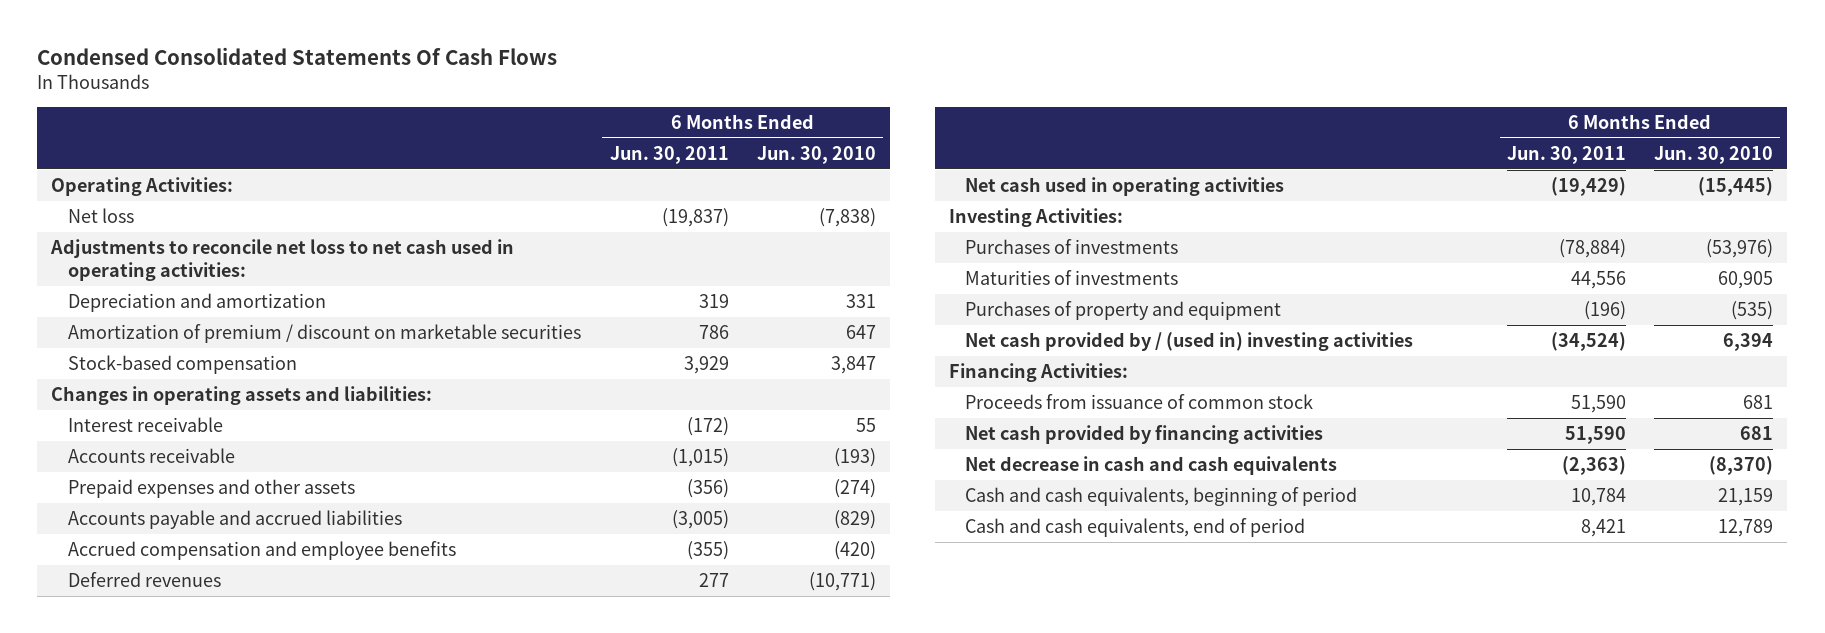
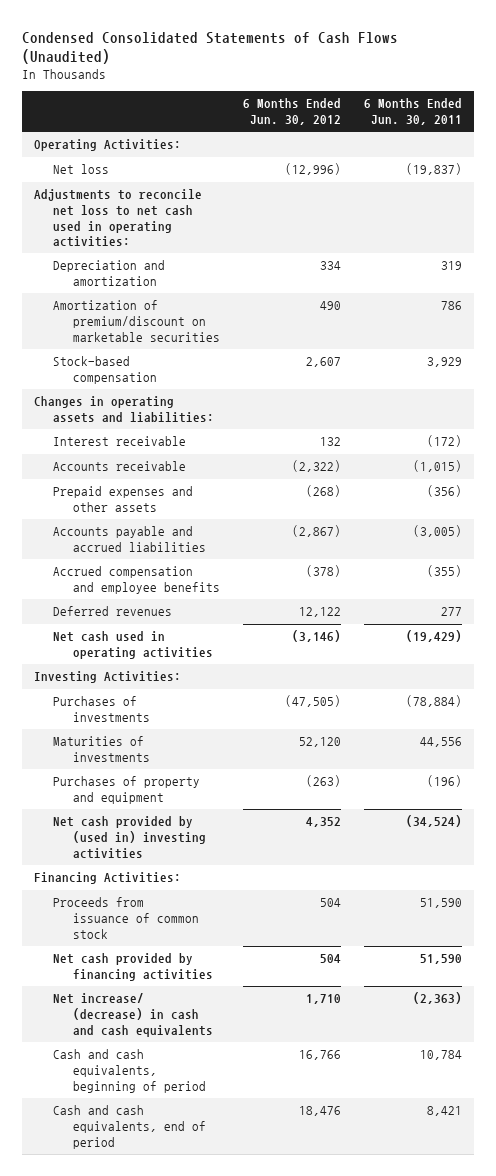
- Condensed Consolidated Statements Of Cash Flows
+ Condensed Consolidated Statements of Cash Flows (Unaudited)
- | 6 Months Ended Jun. 30, 2011 | 6 Months Ended Jun. 30, 2010
+ | 6 Months Ended Jun. 30, 2012 | 6 Months Ended Jun. 30, 2011
- Amortization of premium / discount on marketable securities | 786 | 647
+ Amortization of premium/discount on marketable securities | 490 | 786
- Net cash provided by / (used in) investing activities | (34,524) | 6,394
+ Net cash provided by (used in) investing activities | 4,352 | (34,524)
- Net decrease in cash and cash equivalents | (2,363) | (8,370)
+ Net increase/ (decrease) in cash and cash equivalents | 1,710 | (2,363)

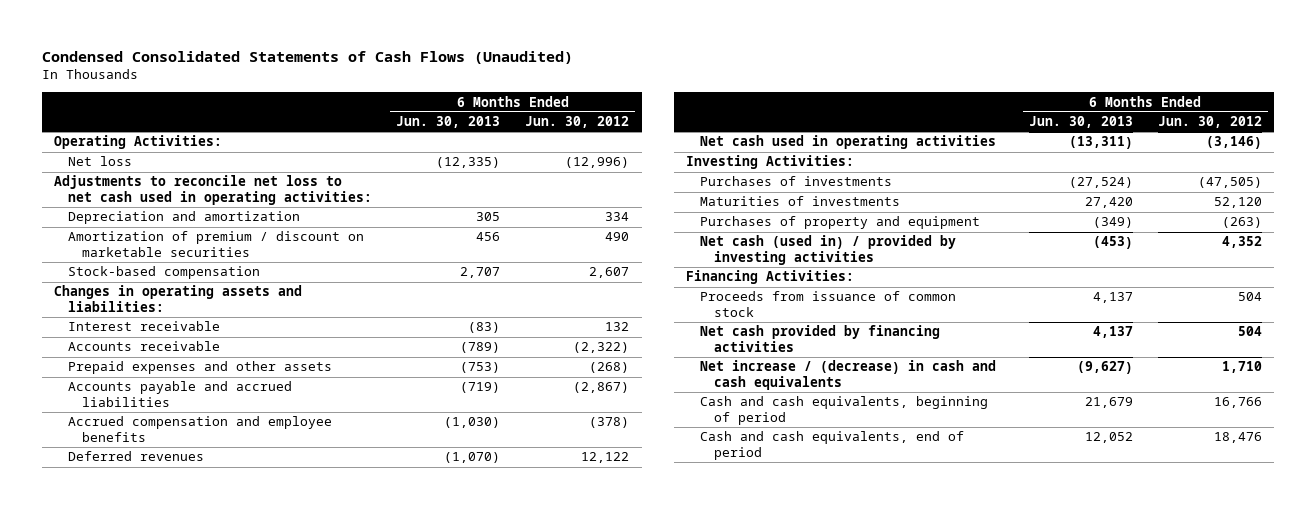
- | 6 Months Ended Jun. 30, 2012 | 6 Months Ended Jun. 30, 2011
+ | 6 Months Ended Jun. 30, 2013 | 6 Months Ended Jun. 30, 2012
- Amortization of premium/discount on marketable securities | 490 | 786
+ Amortization of premium / discount on marketable securities | 456 | 490
- Net cash provided by (used in) investing activities | 4,352 | (34,524)
+ Net cash (used in) / provided by investing activities | (453) | 4,352
- Net increase/ (decrease) in cash and cash equivalents | 1,710 | (2,363)
+ Net increase / (decrease) in cash and cash equivalents | (9,627) | 1,710

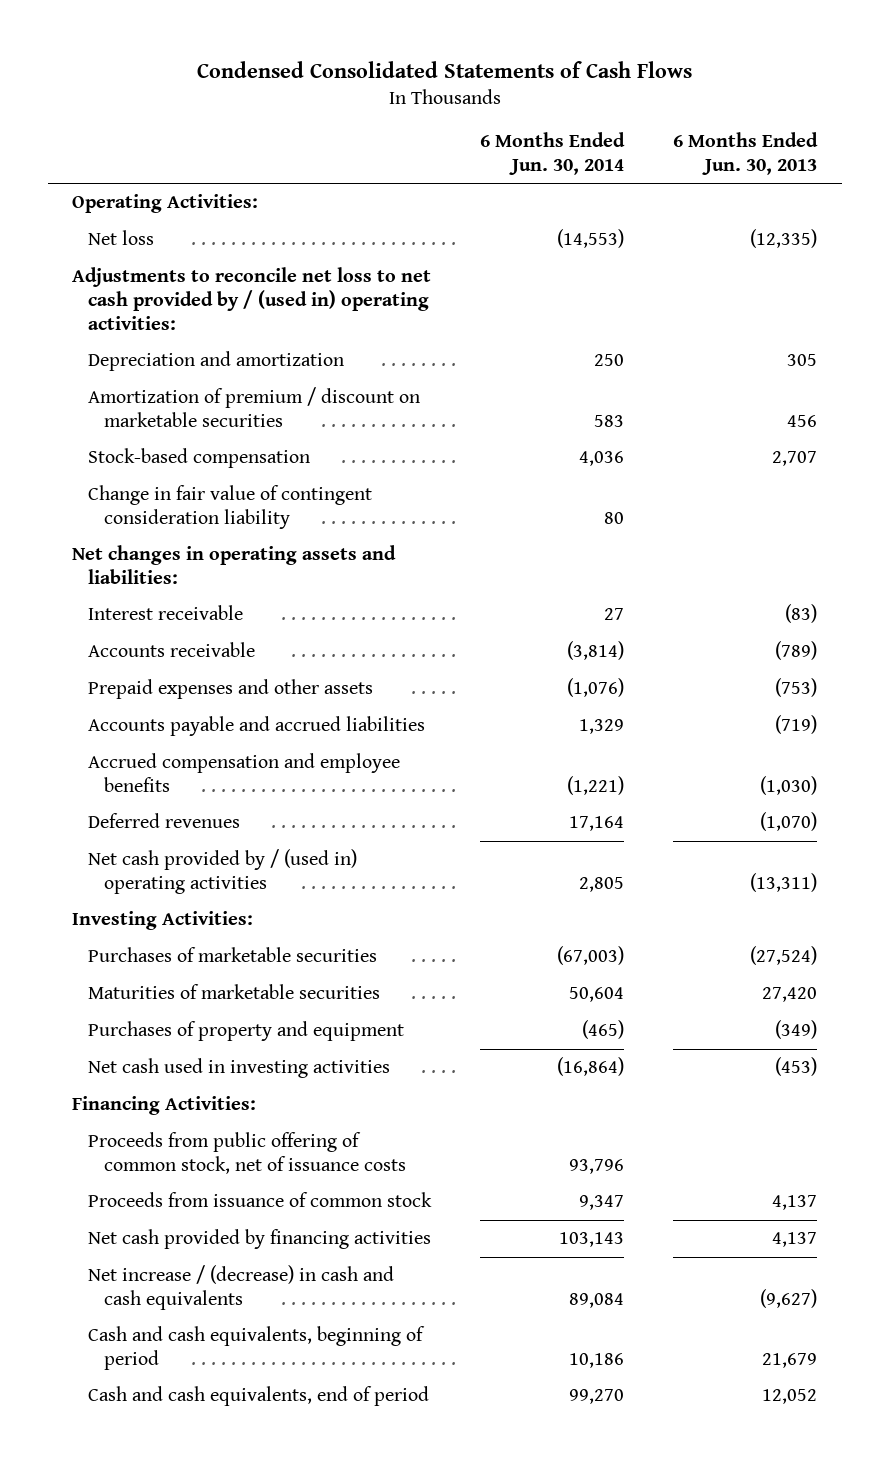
- Condensed Consolidated Statements of Cash Flows (Unaudited)
+ Condensed Consolidated Statements of Cash Flows
- | 6 Months Ended Jun. 30, 2013 | 6 Months Ended Jun. 30, 2012
+ | 6 Months Ended Jun. 30, 2014 | 6 Months Ended Jun. 30, 2013
- Adjustments to reconcile net loss to net cash used in operating activities:
+ Adjustments to reconcile net loss to net cash provided by / (used in) operating activities:
- Changes in operating assets and liabilities:
+ Change in fair value of contingent consideration liability | 80 |
+ Net changes in operating assets and liabilities:
- Net cash used in operating activities | (13,311) | (3,146)
+ Net cash provided by / (used in) operating activities | 2,805 | (13,311)
- Purchases of investments | (27,524) | (47,505)
- Maturities of investments | 27,420 | 52,120
+ Purchases of marketable securities | (67,003) | (27,524)
+ Maturities of marketable securities | 50,604 | 27,420
- Net cash (used in) / provided by investing activities | (453) | 4,352
+ Net cash used in investing activities | (16,864) | (453)
+ Proceeds from public offering of common stock, net of issuance costs | 93,796 |

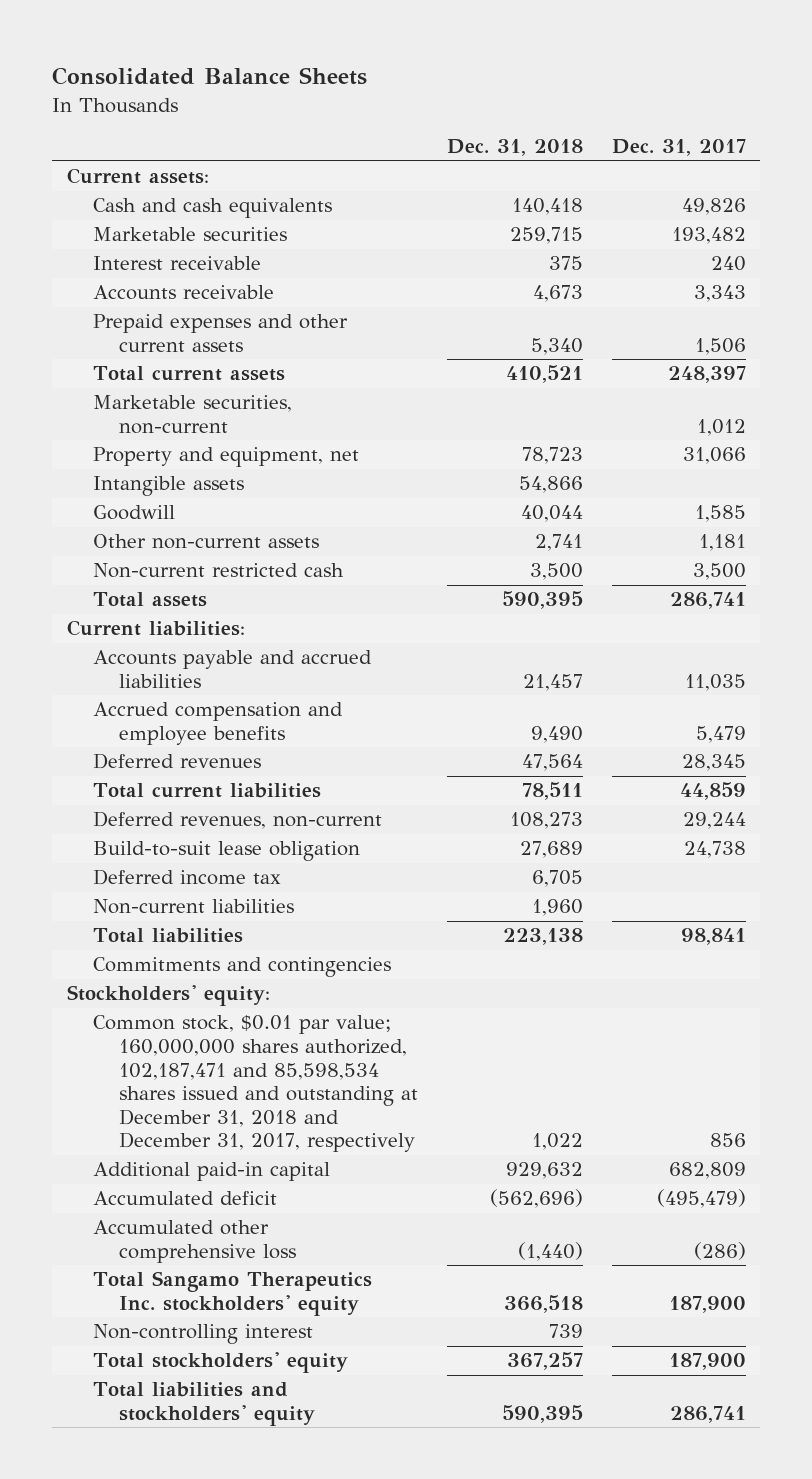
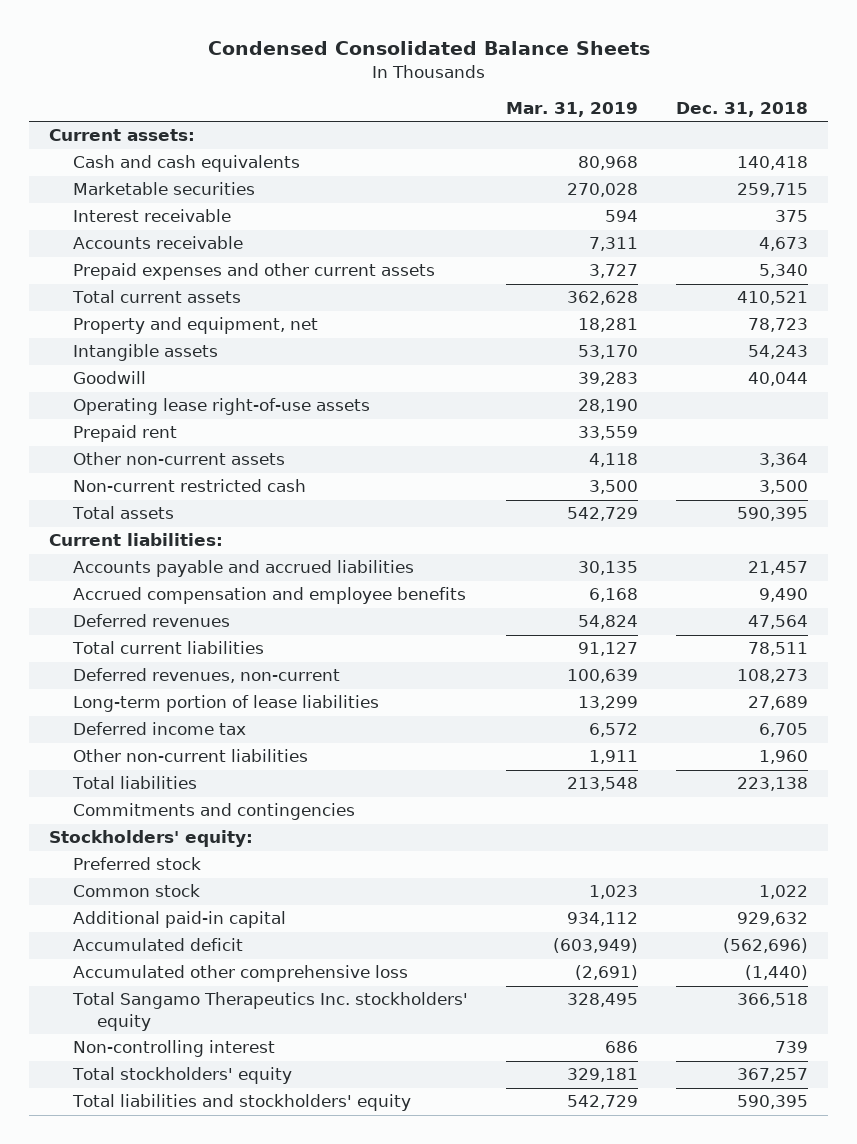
- Consolidated Balance Sheets
+ Condensed Consolidated Balance Sheets
- | Dec. 31, 2018 | Dec. 31, 2017
+ | Mar. 31, 2019 | Dec. 31, 2018
- Marketable securities, non-current | | 1,012
- Intangible assets | 54,866 |
+ Intangible assets | 53,170 | 54,243
- Other non-current assets | 2,741 | 1,181
+ Operating lease right-of-use assets | 28,190 |
+ Prepaid rent | 33,559 |
+ Other non-current assets | 4,118 | 3,364
- Build-to-suit lease obligation | 27,689 | 24,738
+ Long-term portion of lease liabilities | 13,299 | 27,689
- Non-current liabilities | 1,960 |
+ Other non-current liabilities | 1,911 | 1,960
- Common stock, $0.01 par value; 160,000,000 shares authorized, 102,187,471 and 85,598,534 shares issued and outstanding at December 31, 2018 and December 31, 2017, respectively | 1,022 | 856
+ Preferred stock
+ Common stock | 1,023 | 1,022

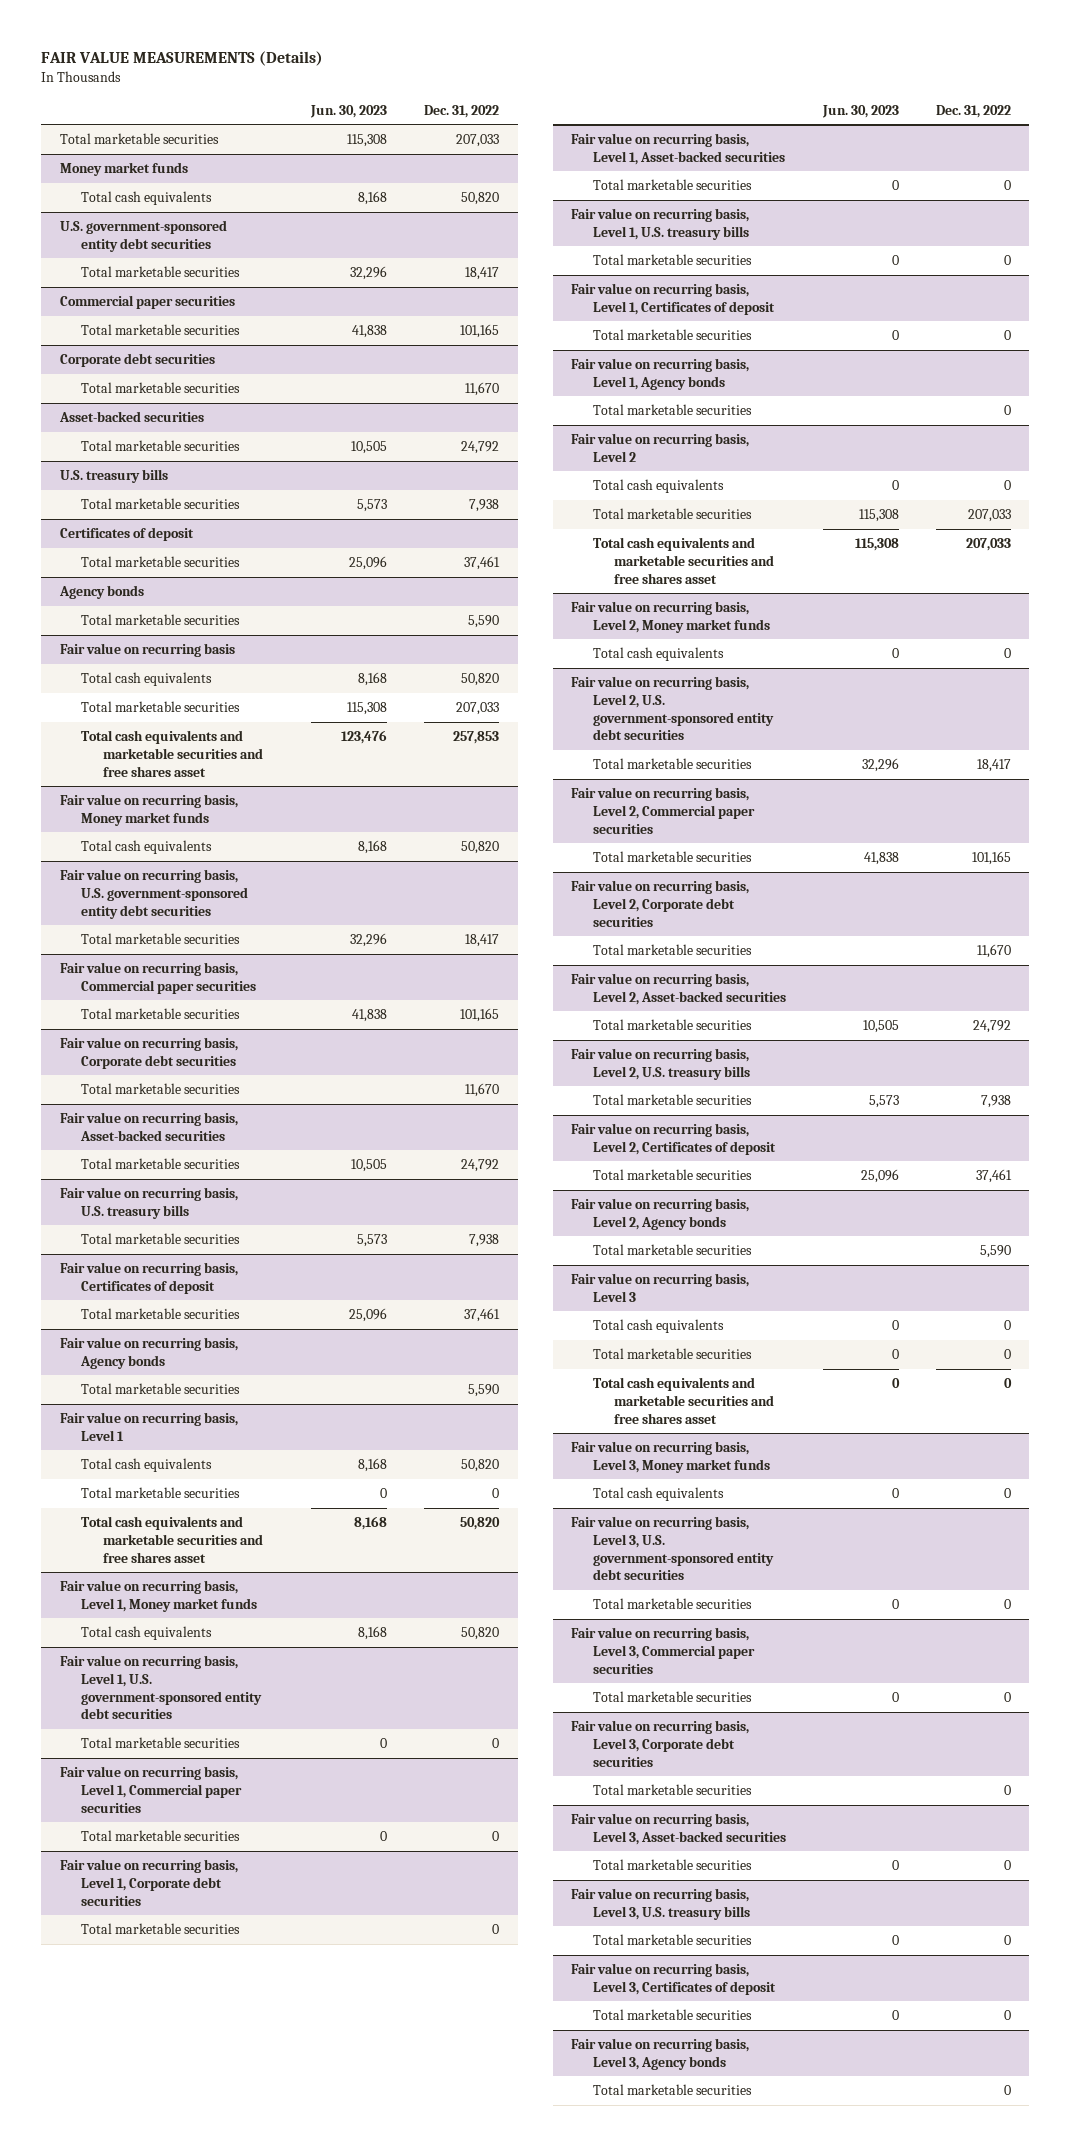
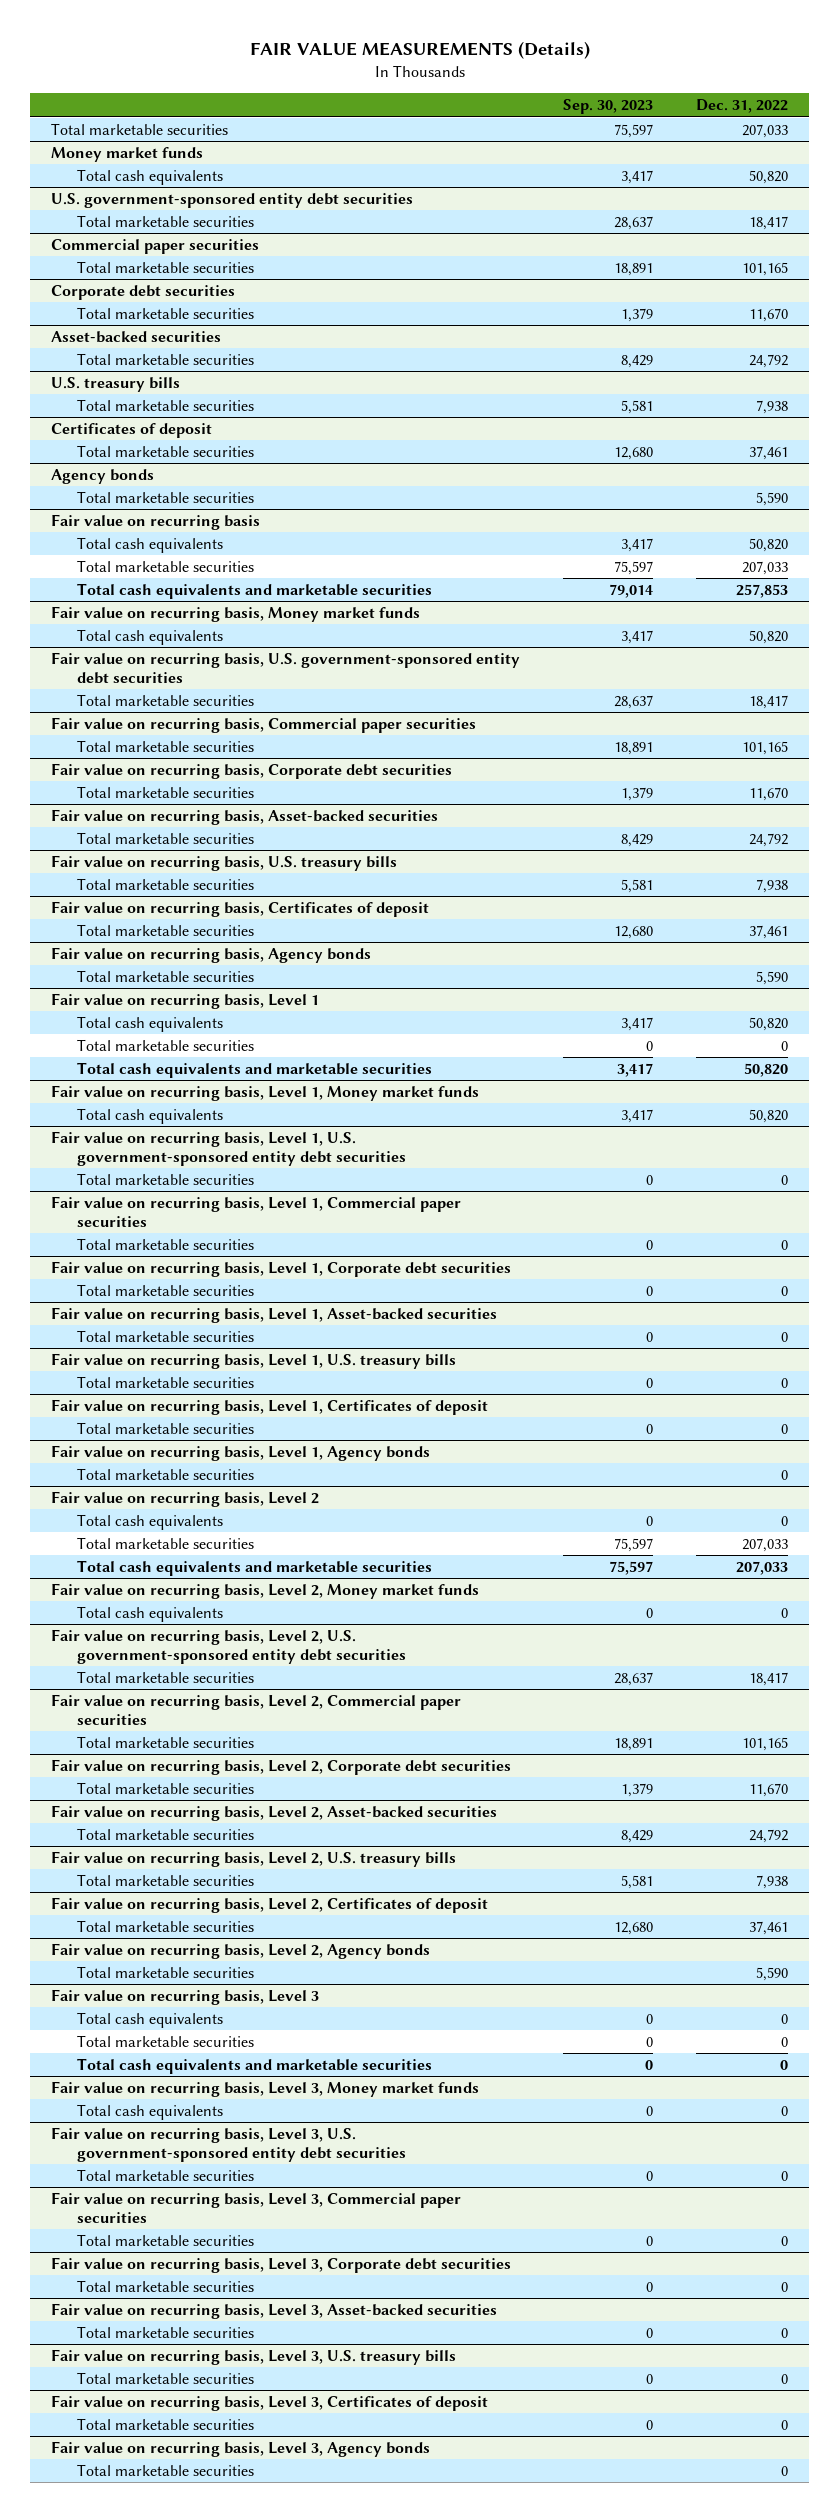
- | Jun. 30, 2023 | Dec. 31, 2022
+ | Sep. 30, 2023 | Dec. 31, 2022
@ Fair value on recurring basis
- Total cash equivalents and marketable securities and free shares asset | 123,476 | 257,853
+ Total cash equivalents and marketable securities | 79,014 | 257,853
@ Fair value on recurring basis, Level 1
- Total cash equivalents and marketable securities and free shares asset | 8,168 | 50,820
+ Total cash equivalents and marketable securities | 3,417 | 50,820
@ Fair value on recurring basis, Level 2
- Total cash equivalents and marketable securities and free shares asset | 115,308 | 207,033
+ Total cash equivalents and marketable securities | 75,597 | 207,033
@ Fair value on recurring basis, Level 3
- Total cash equivalents and marketable securities and free shares asset | 0 | 0
+ Total cash equivalents and marketable securities | 0 | 0

